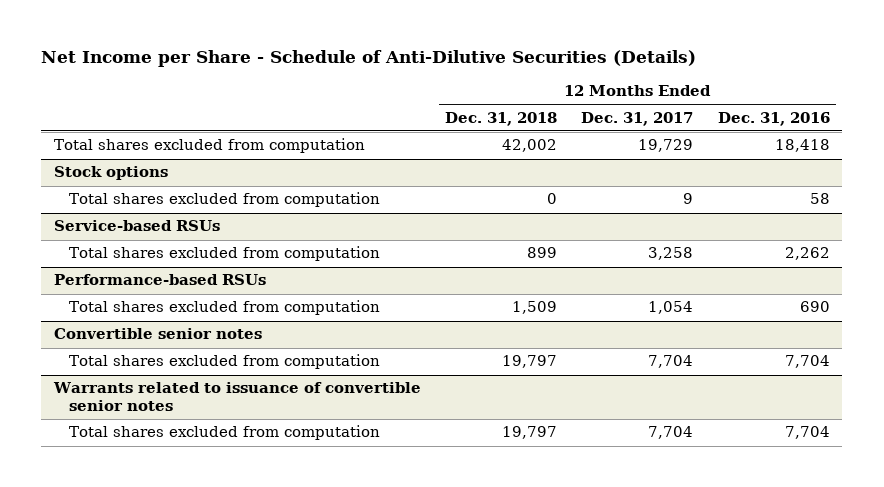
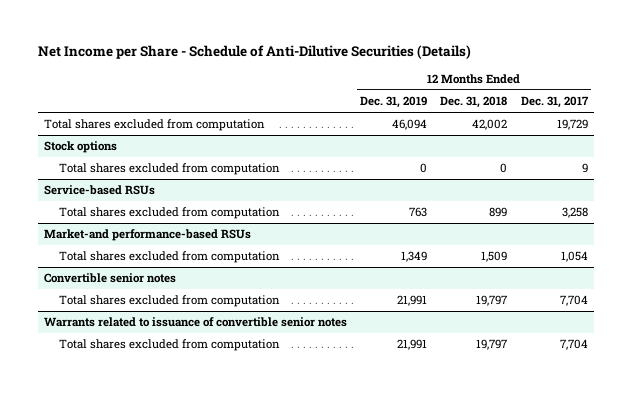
- | 12 Months Ended Dec. 31, 2018 | 12 Months Ended Dec. 31, 2017 | 12 Months Ended Dec. 31, 2016
+ | 12 Months Ended Dec. 31, 2019 | 12 Months Ended Dec. 31, 2018 | 12 Months Ended Dec. 31, 2017
- Performance-based RSUs
+ Market-and performance-based RSUs

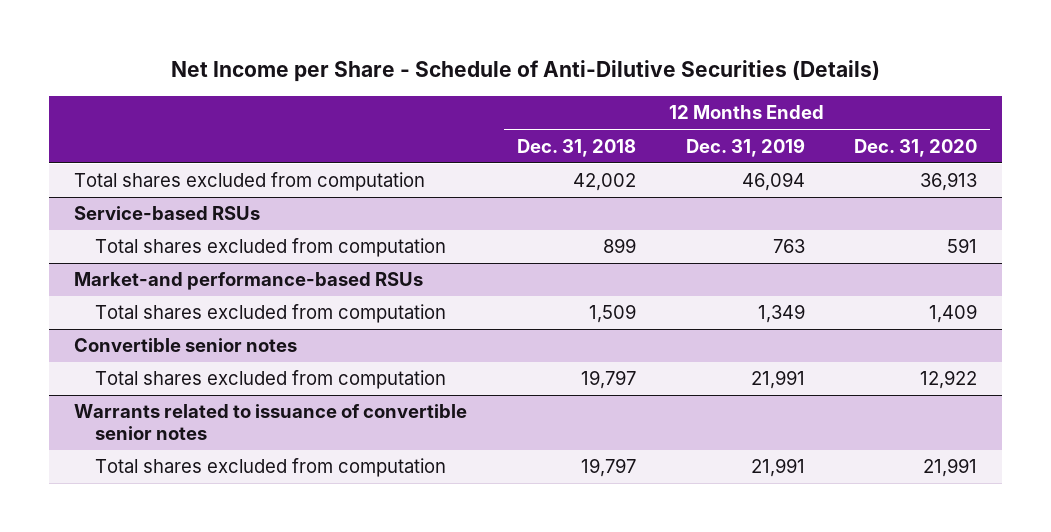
- | 12 Months Ended Dec. 31, 2019 | 12 Months Ended Dec. 31, 2018 | 12 Months Ended Dec. 31, 2017
+ | 12 Months Ended Dec. 31, 2018 | 12 Months Ended Dec. 31, 2019 | 12 Months Ended Dec. 31, 2020
- Stock options
- Total shares excluded from computation | 0 | 0 | 9

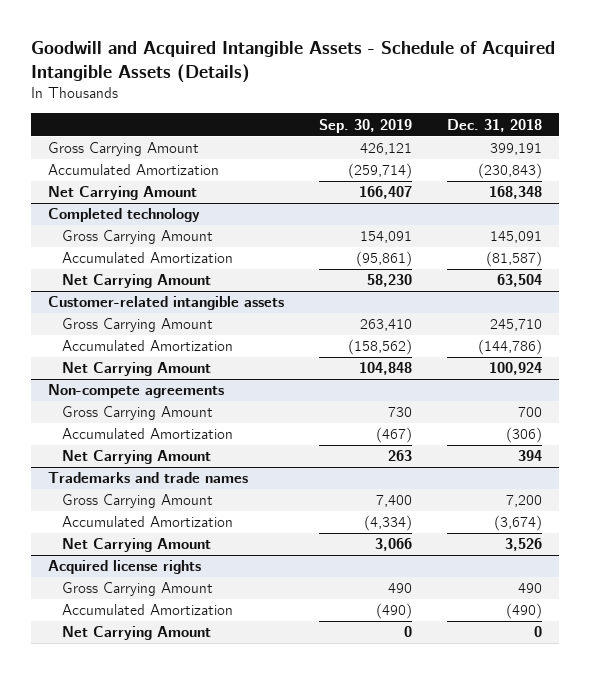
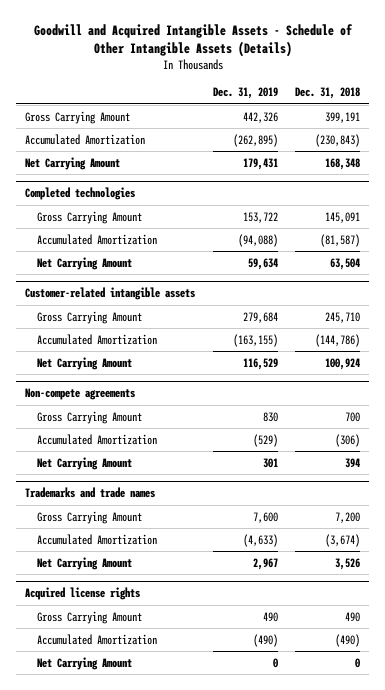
- Goodwill and Acquired Intangible Assets - Schedule of Acquired Intangible Assets (Details)
+ Goodwill and Acquired Intangible Assets - Schedule of Other Intangible Assets (Details)
- | Sep. 30, 2019 | Dec. 31, 2018
+ | Dec. 31, 2019 | Dec. 31, 2018
- Completed technology
+ Completed technologies

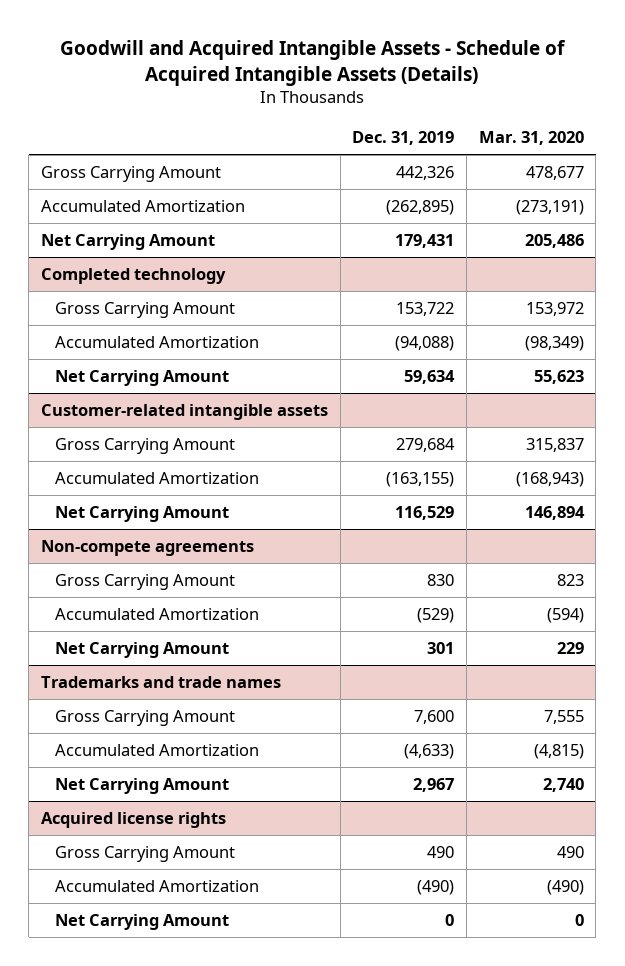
- Goodwill and Acquired Intangible Assets - Schedule of Other Intangible Assets (Details)
+ Goodwill and Acquired Intangible Assets - Schedule of Acquired Intangible Assets (Details)
- | Dec. 31, 2019 | Dec. 31, 2018
+ | Dec. 31, 2019 | Mar. 31, 2020
- Completed technologies
+ Completed technology

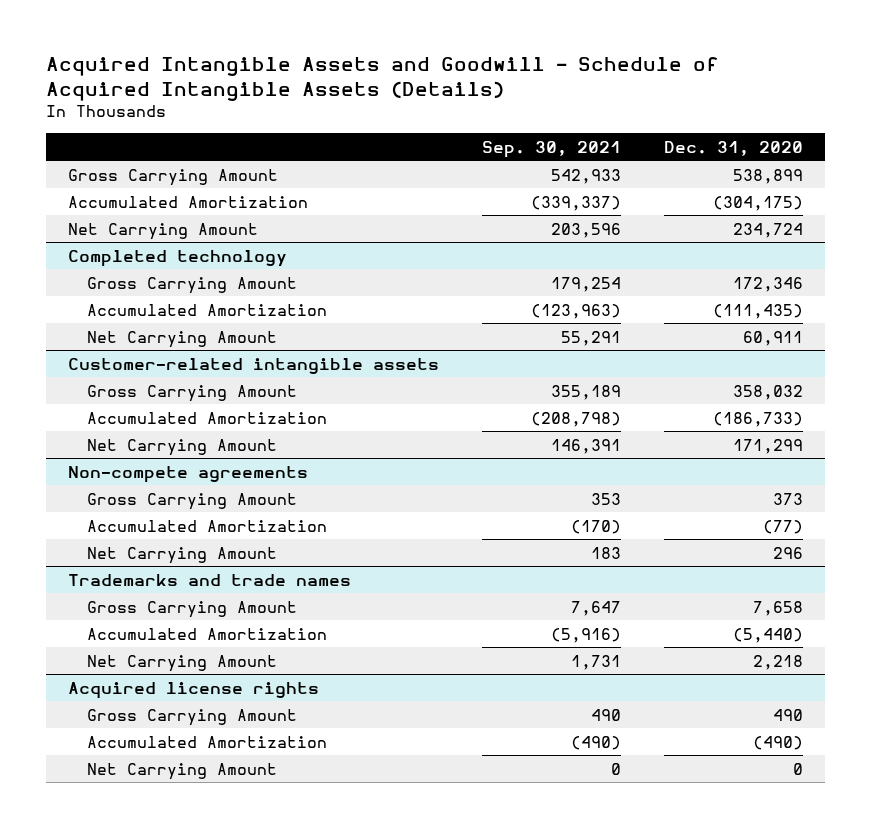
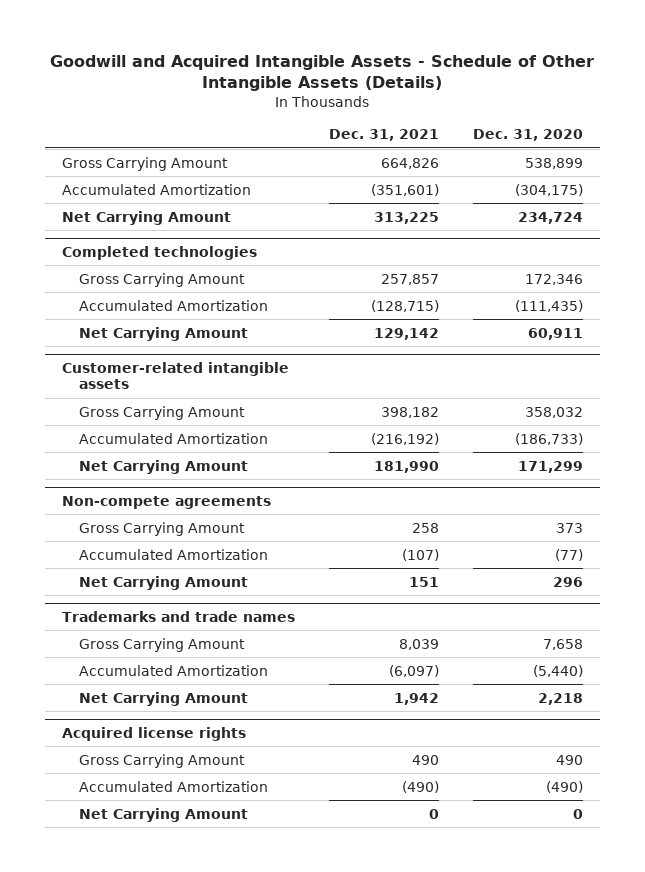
- Acquired Intangible Assets and Goodwill - Schedule of Acquired Intangible Assets (Details)
+ Goodwill and Acquired Intangible Assets - Schedule of Other Intangible Assets (Details)
- | Sep. 30, 2021 | Dec. 31, 2020
+ | Dec. 31, 2021 | Dec. 31, 2020
- Completed technology
+ Completed technologies

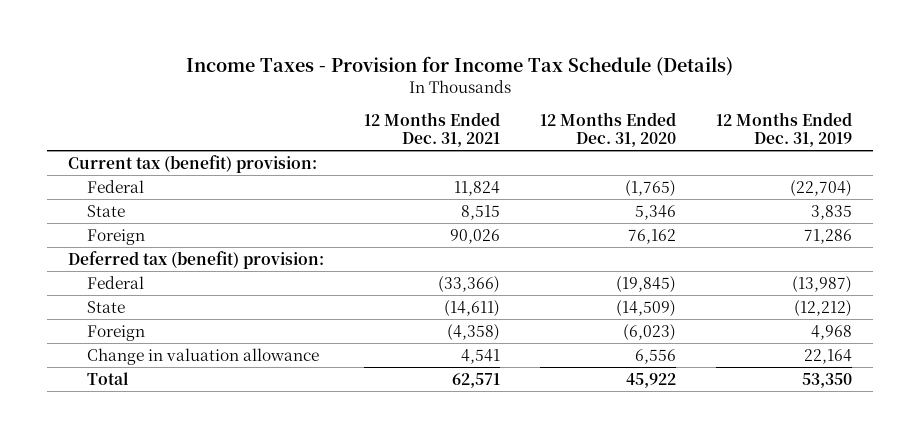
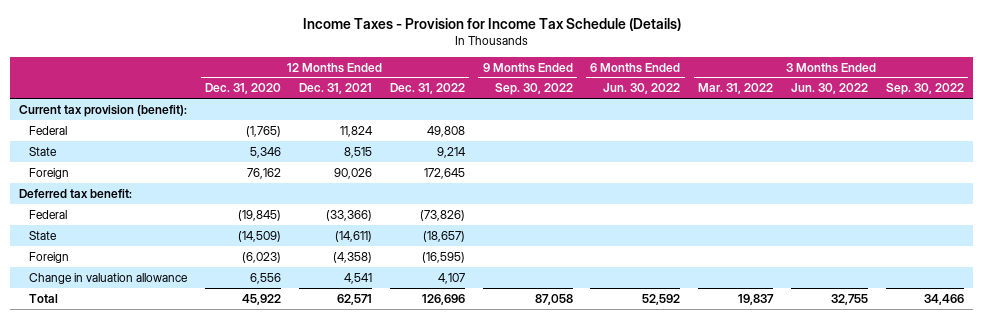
- | 12 Months Ended Dec. 31, 2021 | 12 Months Ended Dec. 31, 2020 | 12 Months Ended Dec. 31, 2019
+ | 12 Months Ended Dec. 31, 2020 | 12 Months Ended Dec. 31, 2021 | 12 Months Ended Dec. 31, 2022 | 9 Months Ended Sep. 30, 2022 | 6 Months Ended Jun. 30, 2022 | 3 Months Ended Mar. 31, 2022 | 3 Months Ended Jun. 30, 2022 | 3 Months Ended Sep. 30, 2022
- Current tax (benefit) provision:
+ Current tax provision (benefit):
- Deferred tax (benefit) provision:
+ Deferred tax benefit:

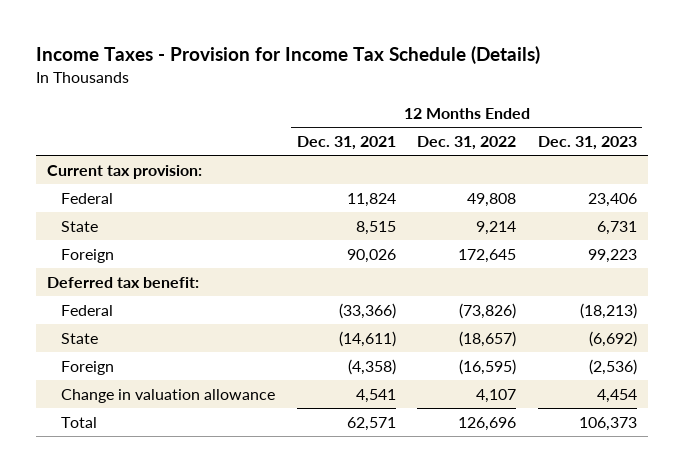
- | 12 Months Ended Dec. 31, 2020 | 12 Months Ended Dec. 31, 2021 | 12 Months Ended Dec. 31, 2022 | 9 Months Ended Sep. 30, 2022 | 6 Months Ended Jun. 30, 2022 | 3 Months Ended Mar. 31, 2022 | 3 Months Ended Jun. 30, 2022 | 3 Months Ended Sep. 30, 2022
+ | 12 Months Ended Dec. 31, 2021 | 12 Months Ended Dec. 31, 2022 | 12 Months Ended Dec. 31, 2023
- Current tax provision (benefit):
+ Current tax provision:

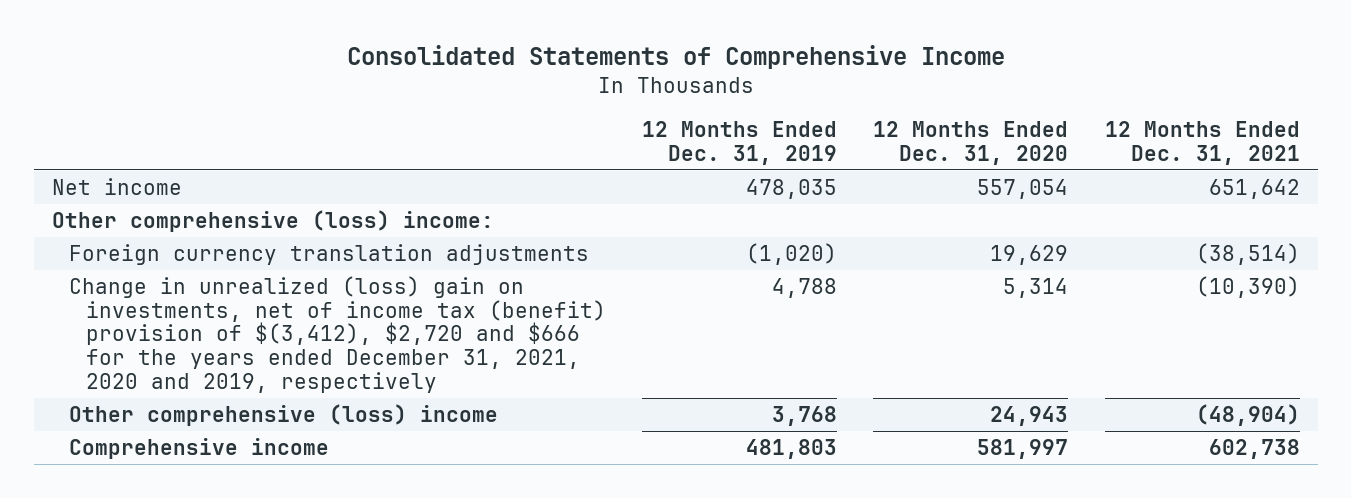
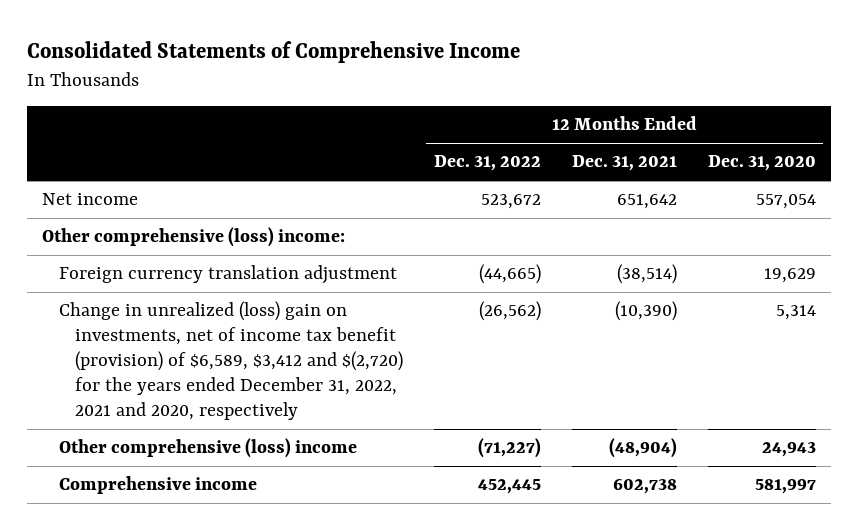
- | 12 Months Ended Dec. 31, 2019 | 12 Months Ended Dec. 31, 2020 | 12 Months Ended Dec. 31, 2021
+ | 12 Months Ended Dec. 31, 2022 | 12 Months Ended Dec. 31, 2021 | 12 Months Ended Dec. 31, 2020
- Foreign currency translation adjustments | (1,020) | 19,629 | (38,514)
- Change in unrealized (loss) gain on investments, net of income tax (benefit) provision of $(3,412), $2,720 and $666 for the years ended December 31, 2021, 2020 and 2019, respectively | 4,788 | 5,314 | (10,390)
+ Foreign currency translation adjustment | (44,665) | (38,514) | 19,629
+ Change in unrealized (loss) gain on investments, net of income tax benefit (provision) of $6,589, $3,412 and $(2,720) for the years ended December 31, 2022, 2021 and 2020, respectively | (26,562) | (10,390) | 5,314

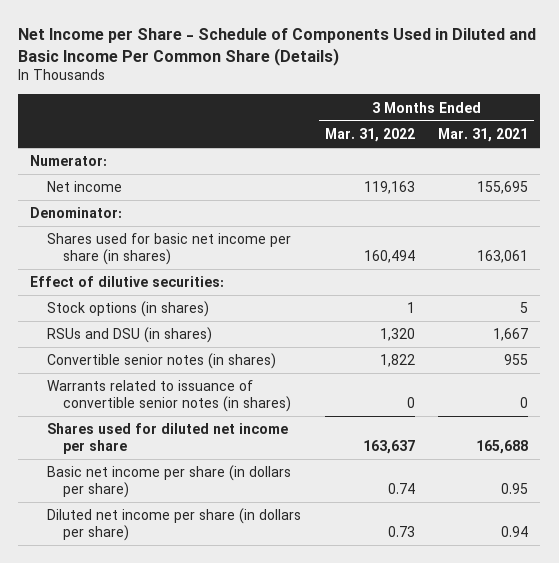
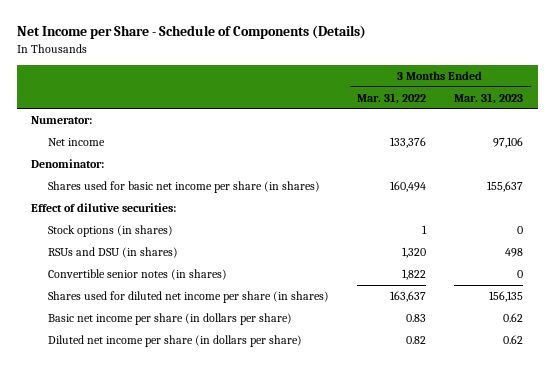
- Net Income per Share - Schedule of Components Used in Diluted and Basic Income Per Common Share (Details)
+ Net Income per Share - Schedule of Components (Details)
- | 3 Months Ended Mar. 31, 2022 | 3 Months Ended Mar. 31, 2021
+ | 3 Months Ended Mar. 31, 2022 | 3 Months Ended Mar. 31, 2023
- Net income | 119,163 | 155,695
+ Net income | 133,376 | 97,106
- Warrants related to issuance of convertible senior notes (in shares) | 0 | 0
- Shares used for diluted net income per share | 163,637 | 165,688
- Basic net income per share (in dollars per share) | 0.74 | 0.95
- Diluted net income per share (in dollars per share) | 0.73 | 0.94
+ Shares used for diluted net income per share (in shares) | 163,637 | 156,135
+ Basic net income per share (in dollars per share) | 0.83 | 0.62
+ Diluted net income per share (in dollars per share) | 0.82 | 0.62

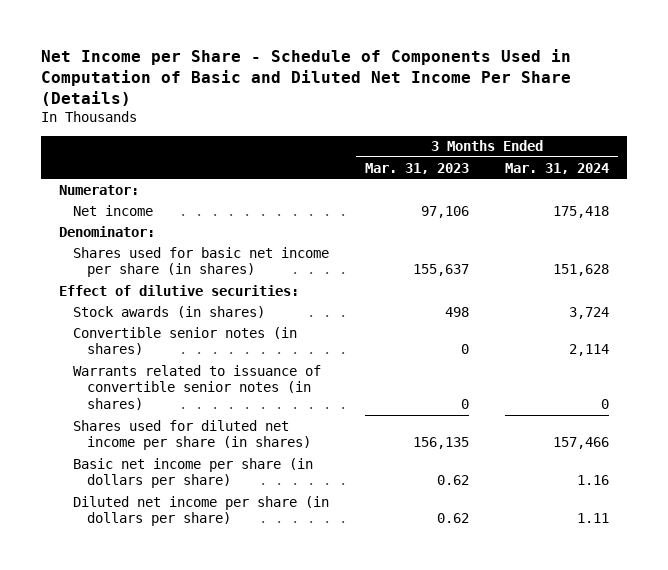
- Net Income per Share - Schedule of Components (Details)
+ Net Income per Share - Schedule of Components Used in Computation of Basic and Diluted Net Income Per Share (Details)
- | 3 Months Ended Mar. 31, 2022 | 3 Months Ended Mar. 31, 2023
+ | 3 Months Ended Mar. 31, 2023 | 3 Months Ended Mar. 31, 2024
- Stock options (in shares) | 1 | 0
- RSUs and DSU (in shares) | 1,320 | 498
+ Stock awards (in shares) | 498 | 3,724
+ Warrants related to issuance of convertible senior notes (in shares) | 0 | 0

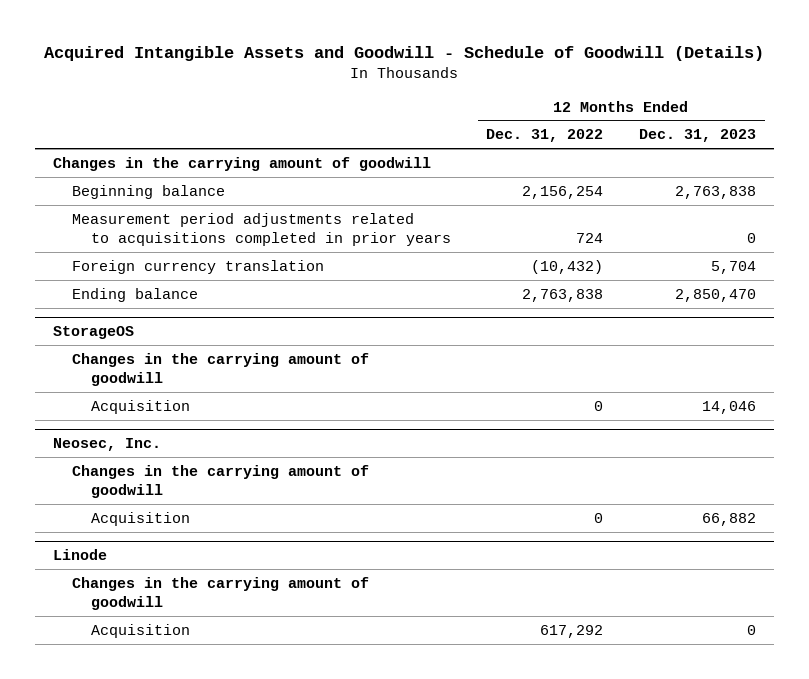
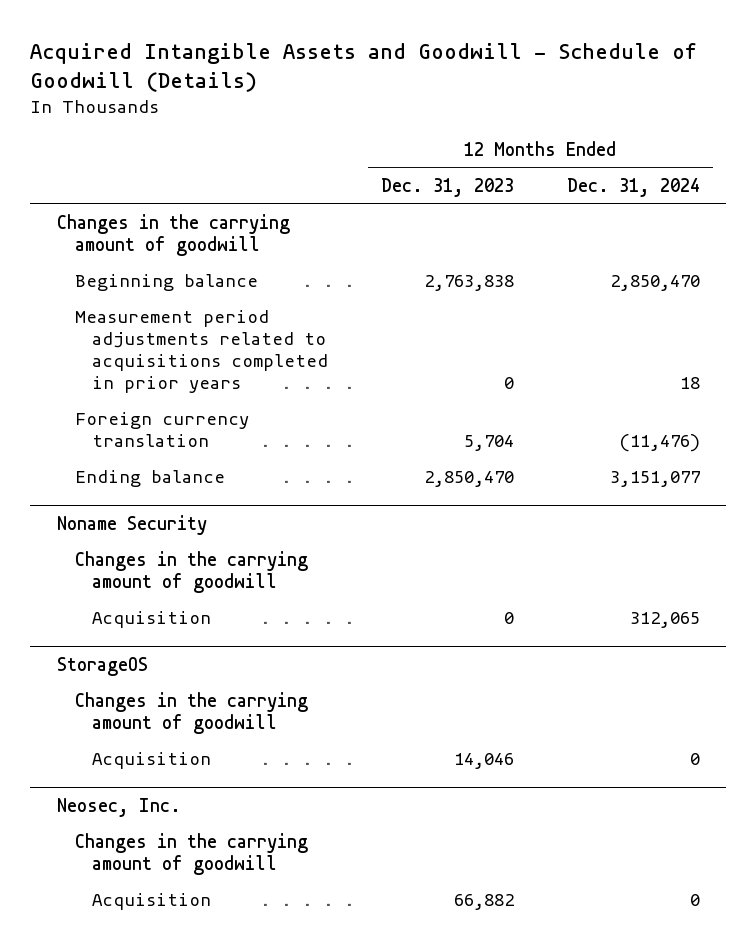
- | 12 Months Ended Dec. 31, 2022 | 12 Months Ended Dec. 31, 2023
+ | 12 Months Ended Dec. 31, 2023 | 12 Months Ended Dec. 31, 2024
+ Noname Security
+ Changes in the carrying amount of goodwill
+ Acquisition | 0 | 312,065
- Linode
- Changes in the carrying amount of goodwill
- Acquisition | 617,292 | 0

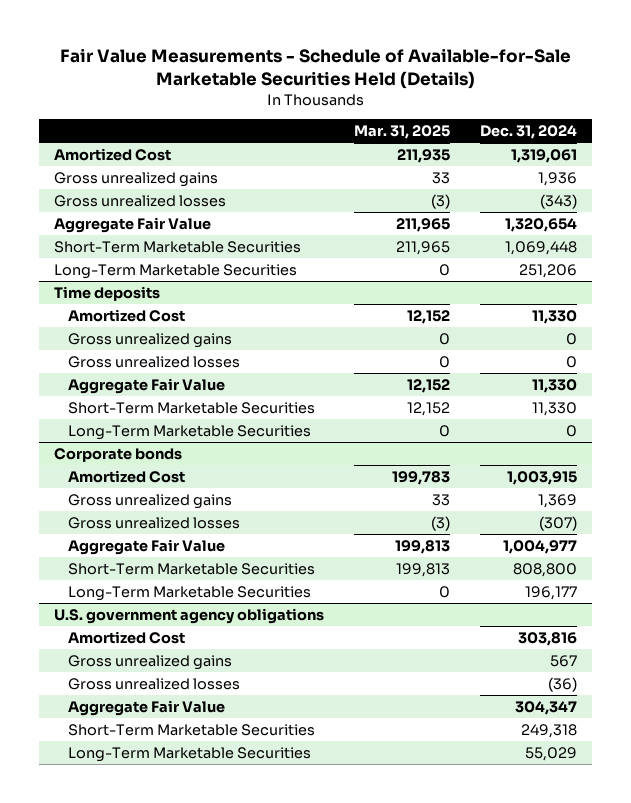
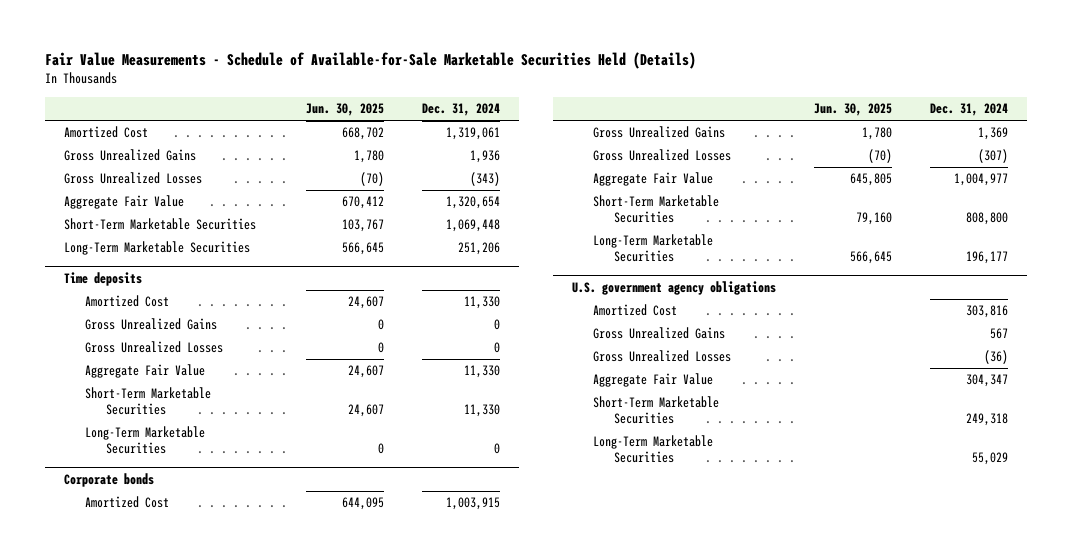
- | Mar. 31, 2025 | Dec. 31, 2024
+ | Jun. 30, 2025 | Dec. 31, 2024
- Gross unrealized gains | 33 | 1,936
- Gross unrealized losses | (3) | (343)
+ Gross Unrealized Gains | 1,780 | 1,936
+ Gross Unrealized Losses | (70) | (343)
@ Time deposits
- Gross unrealized gains | 0 | 0
- Gross unrealized losses | 0 | 0
+ Gross Unrealized Gains | 0 | 0
+ Gross Unrealized Losses | 0 | 0
@ Corporate bonds
- Gross unrealized gains | 33 | 1,369
- Gross unrealized losses | (3) | (307)
+ Gross Unrealized Gains | 1,780 | 1,369
+ Gross Unrealized Losses | (70) | (307)
@ U.S. government agency obligations
- Gross unrealized gains | | 567
- Gross unrealized losses | | (36)
+ Gross Unrealized Gains | | 567
+ Gross Unrealized Losses | | (36)

